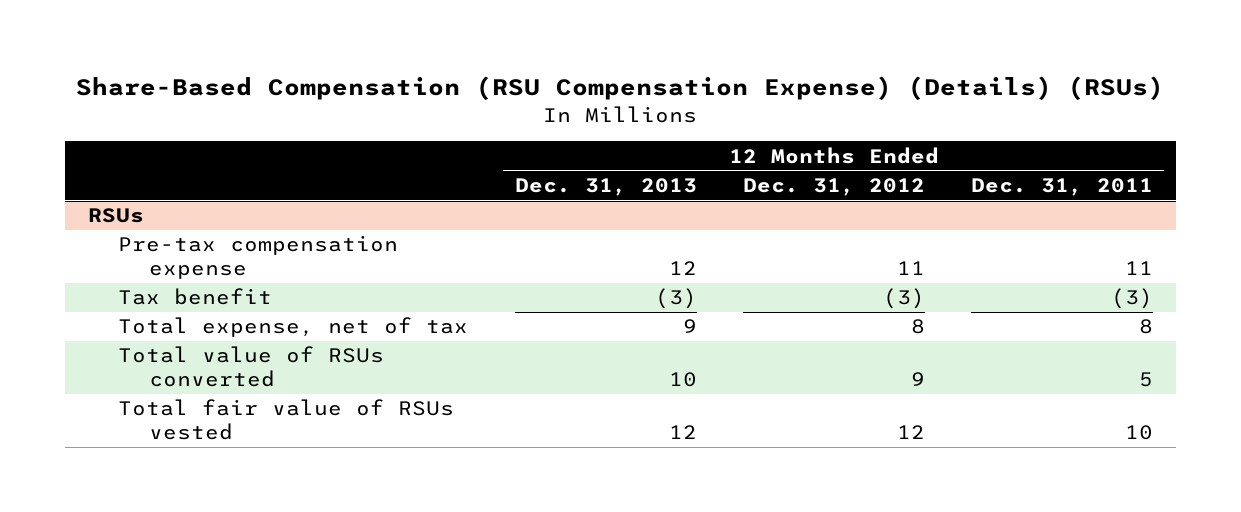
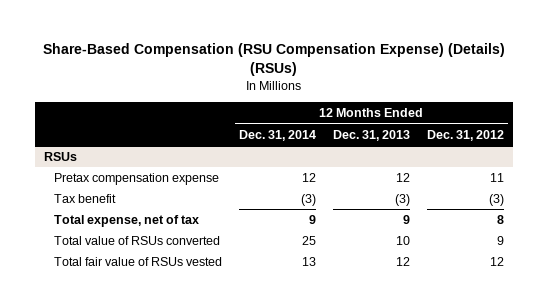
- | 12 Months Ended Dec. 31, 2013 | 12 Months Ended Dec. 31, 2012 | 12 Months Ended Dec. 31, 2011
+ | 12 Months Ended Dec. 31, 2014 | 12 Months Ended Dec. 31, 2013 | 12 Months Ended Dec. 31, 2012
@ RSUs
- Pre-tax compensation expense | 12 | 11 | 11
+ Pretax compensation expense | 12 | 12 | 11

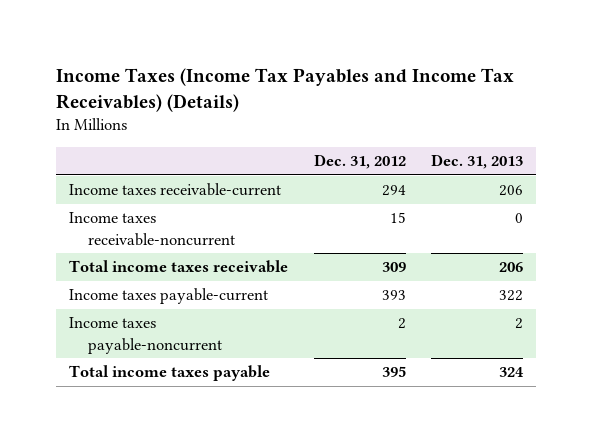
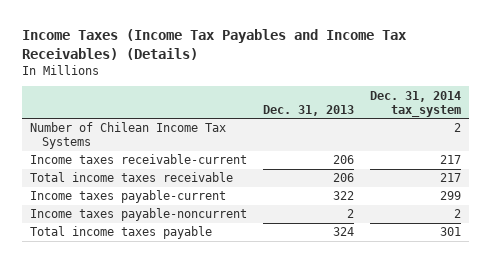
- | Dec. 31, 2012 | Dec. 31, 2013
+ | Dec. 31, 2013 | Dec. 31, 2014 tax_system
+ Number of Chilean Income Tax Systems | | 2
- Income taxes receivable-noncurrent | 15 | 0

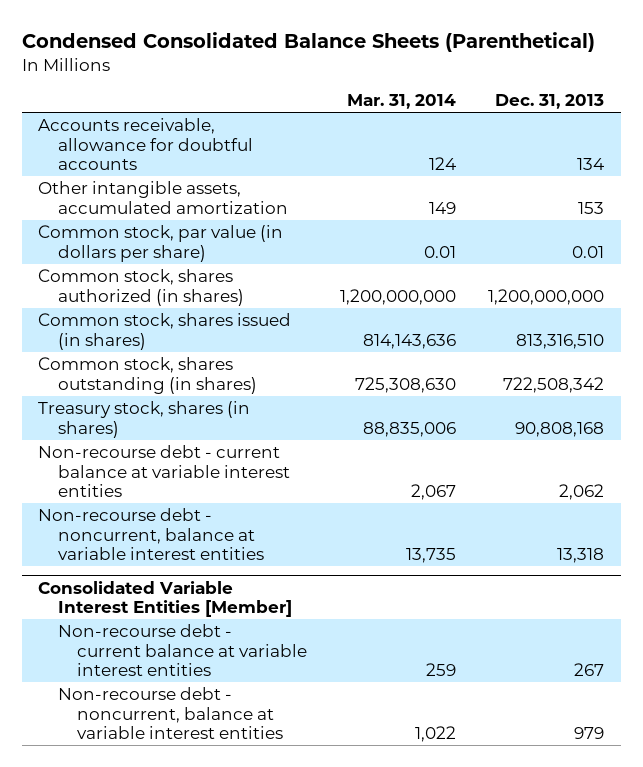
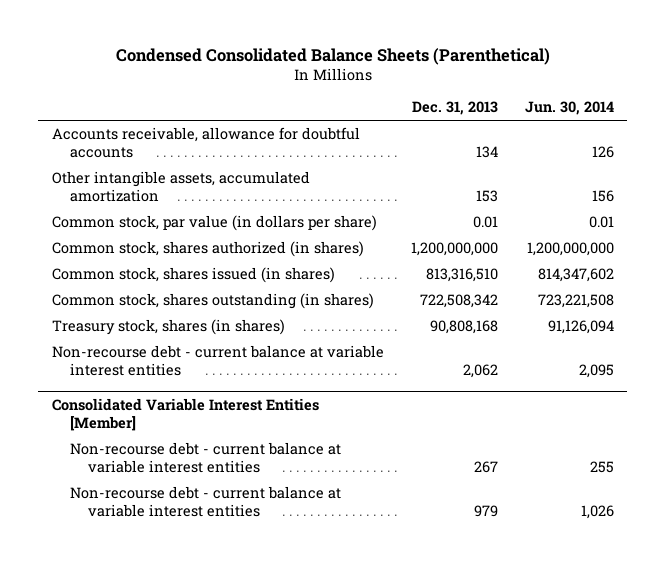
- | Mar. 31, 2014 | Dec. 31, 2013
+ | Dec. 31, 2013 | Jun. 30, 2014
- Non-recourse debt - noncurrent, balance at variable interest entities | 13,735 | 13,318
@ Consolidated Variable Interest Entities [Member]
- Non-recourse debt - noncurrent, balance at variable interest entities | 1,022 | 979
+ Non-recourse debt - current balance at variable interest entities | 979 | 1,026

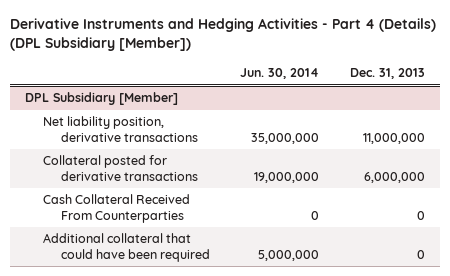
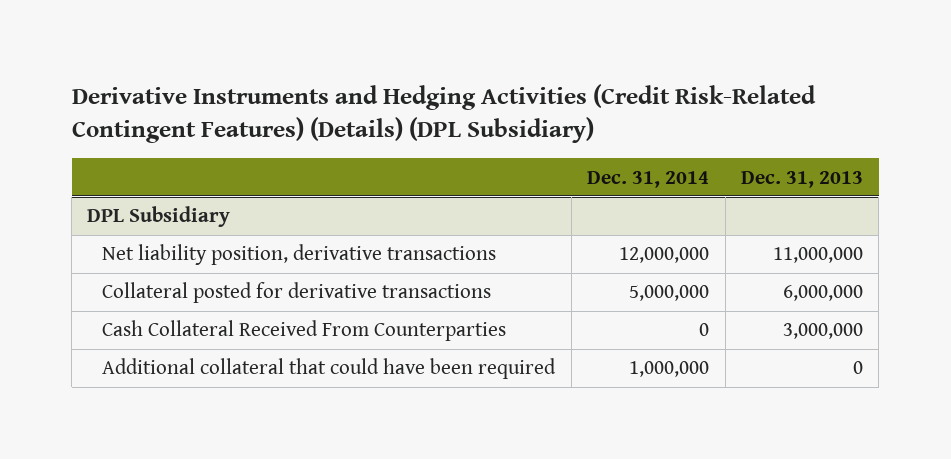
- Derivative Instruments and Hedging Activities - Part 4 (Details) (DPL Subsidiary [Member])
+ Derivative Instruments and Hedging Activities (Credit Risk-Related Contingent Features) (Details) (DPL Subsidiary)
- | Jun. 30, 2014 | Dec. 31, 2013
+ | Dec. 31, 2014 | Dec. 31, 2013
- DPL Subsidiary [Member]
+ DPL Subsidiary
- Cash Collateral Received From Counterparties | 0 | 0
+ Cash Collateral Received From Counterparties | 0 | 3,000,000

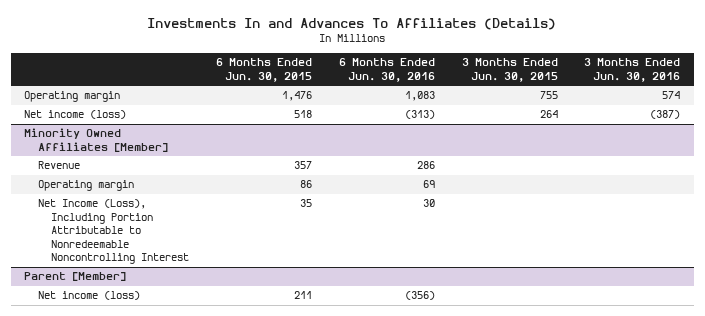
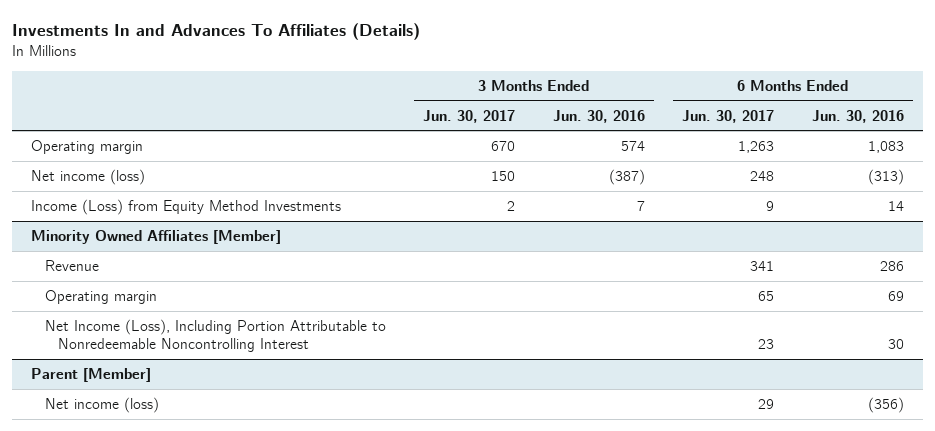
- | 6 Months Ended Jun. 30, 2015 | 6 Months Ended Jun. 30, 2016 | 3 Months Ended Jun. 30, 2015 | 3 Months Ended Jun. 30, 2016
+ | 3 Months Ended Jun. 30, 2017 | 3 Months Ended Jun. 30, 2016 | 6 Months Ended Jun. 30, 2017 | 6 Months Ended Jun. 30, 2016
+ Income (Loss) from Equity Method Investments | 2 | 7 | 9 | 14

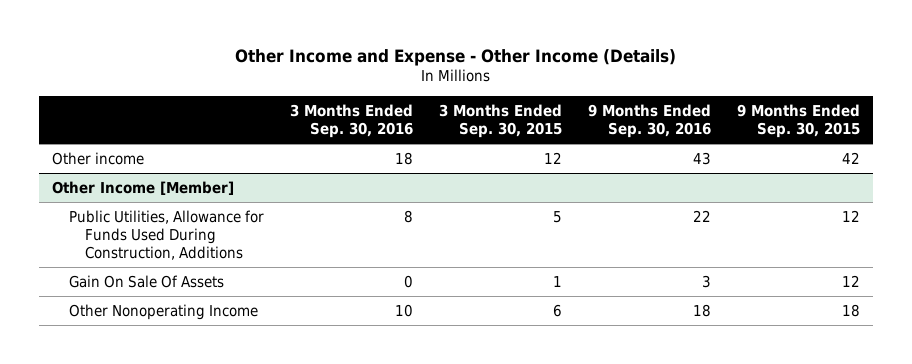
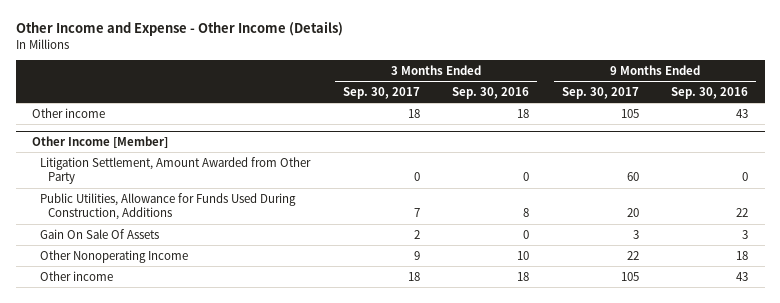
- | 3 Months Ended Sep. 30, 2016 | 3 Months Ended Sep. 30, 2015 | 9 Months Ended Sep. 30, 2016 | 9 Months Ended Sep. 30, 2015
+ | 3 Months Ended Sep. 30, 2017 | 3 Months Ended Sep. 30, 2016 | 9 Months Ended Sep. 30, 2017 | 9 Months Ended Sep. 30, 2016
@ Other Income [Member]
+ Litigation Settlement, Amount Awarded from Other Party | 0 | 0 | 60 | 0
+ Other income | 18 | 18 | 105 | 43

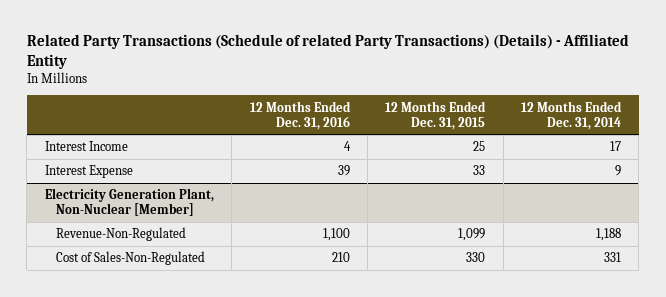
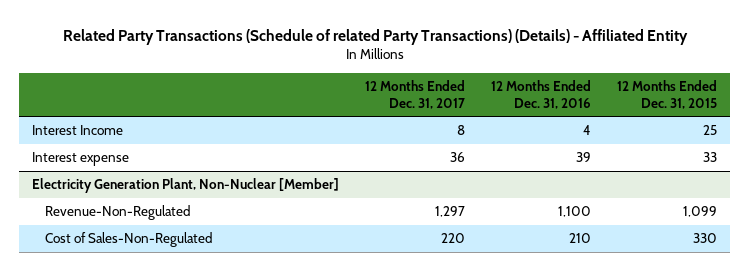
- | 12 Months Ended Dec. 31, 2016 | 12 Months Ended Dec. 31, 2015 | 12 Months Ended Dec. 31, 2014
+ | 12 Months Ended Dec. 31, 2017 | 12 Months Ended Dec. 31, 2016 | 12 Months Ended Dec. 31, 2015
- Interest Expense | 39 | 33 | 9
+ Interest expense | 36 | 39 | 33

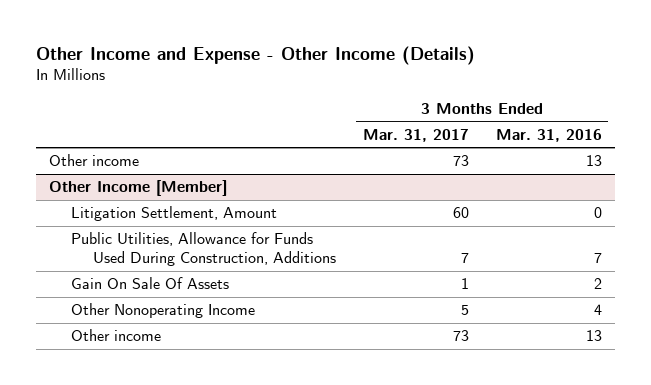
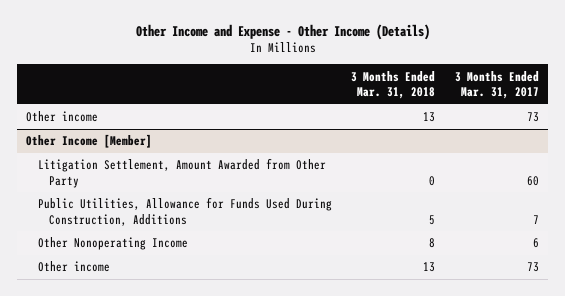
- | 3 Months Ended Mar. 31, 2017 | 3 Months Ended Mar. 31, 2016
+ | 3 Months Ended Mar. 31, 2018 | 3 Months Ended Mar. 31, 2017
@ Other Income [Member]
- Litigation Settlement, Amount | 60 | 0
+ Litigation Settlement, Amount Awarded from Other Party | 0 | 60
- Gain On Sale Of Assets | 1 | 2
- Other Nonoperating Income | 5 | 4
+ Other Nonoperating Income | 8 | 6

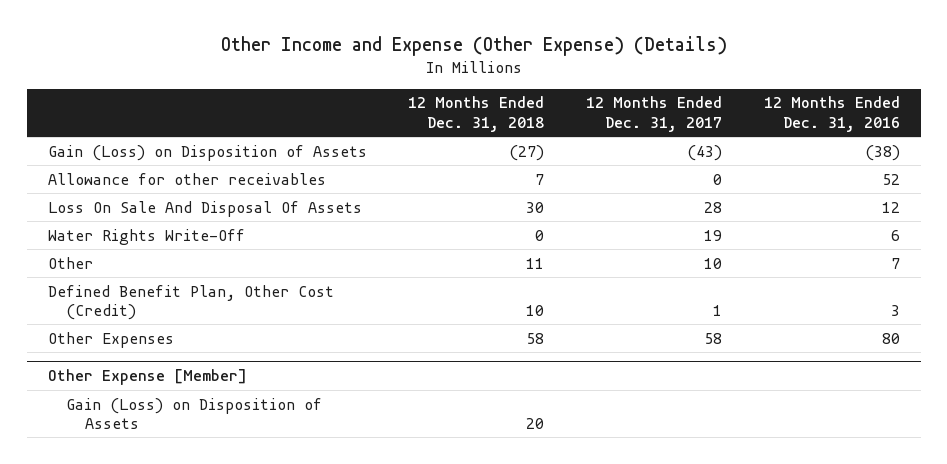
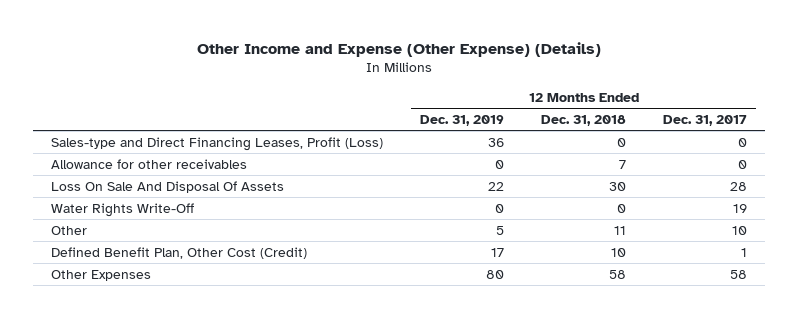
- | 12 Months Ended Dec. 31, 2018 | 12 Months Ended Dec. 31, 2017 | 12 Months Ended Dec. 31, 2016
+ | 12 Months Ended Dec. 31, 2019 | 12 Months Ended Dec. 31, 2018 | 12 Months Ended Dec. 31, 2017
- Gain (Loss) on Disposition of Assets | (27) | (43) | (38)
+ Sales-type and Direct Financing Leases, Profit (Loss) | 36 | 0 | 0
- Other Expense [Member]
- Gain (Loss) on Disposition of Assets | 20 | |

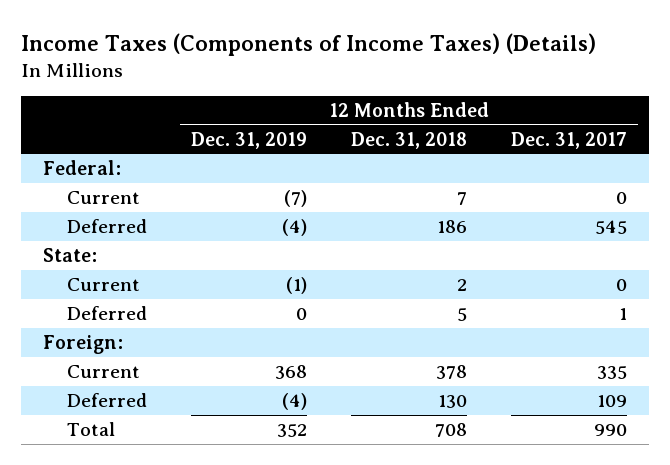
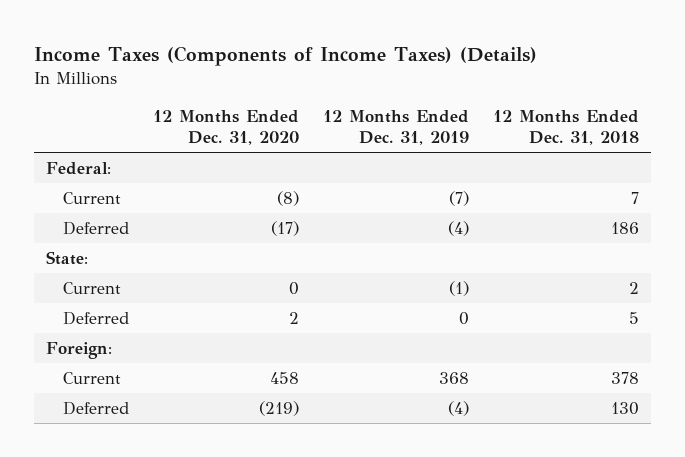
- | 12 Months Ended Dec. 31, 2019 | 12 Months Ended Dec. 31, 2018 | 12 Months Ended Dec. 31, 2017
+ | 12 Months Ended Dec. 31, 2020 | 12 Months Ended Dec. 31, 2019 | 12 Months Ended Dec. 31, 2018
- Total | 352 | 708 | 990

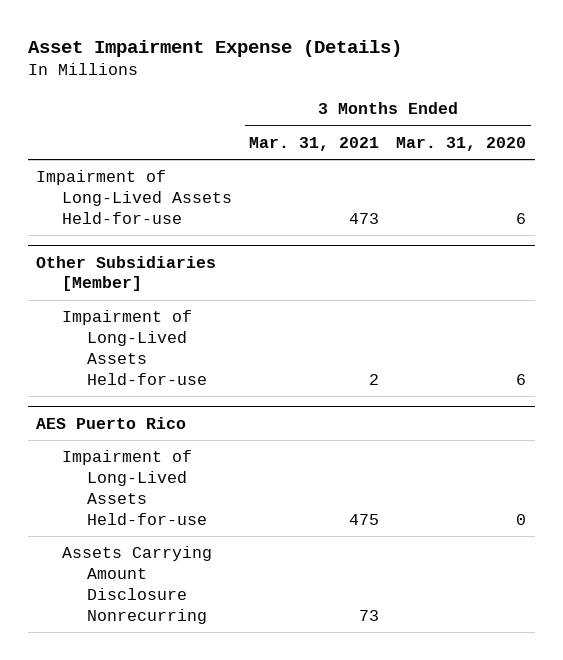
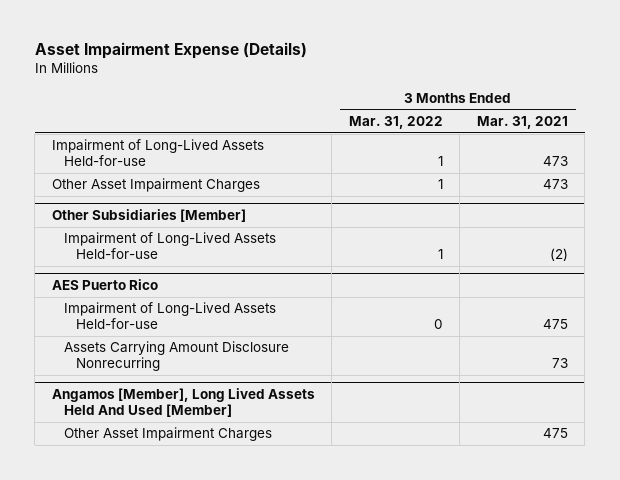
- | 3 Months Ended Mar. 31, 2021 | 3 Months Ended Mar. 31, 2020
+ | 3 Months Ended Mar. 31, 2022 | 3 Months Ended Mar. 31, 2021
+ Other Asset Impairment Charges | 1 | 473
@ Other Subsidiaries [Member]
- Impairment of Long-Lived Assets Held-for-use | 2 | 6
+ Impairment of Long-Lived Assets Held-for-use | 1 | (2)
+ Angamos [Member], Long Lived Assets Held And Used [Member]
+ Other Asset Impairment Charges | | 475

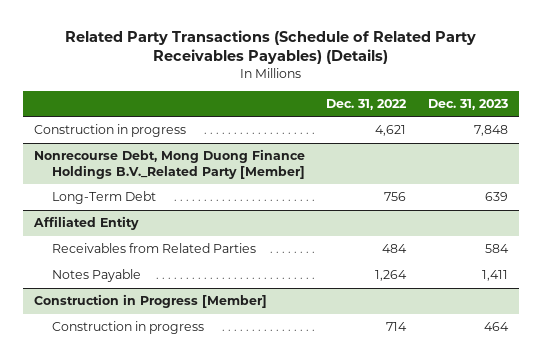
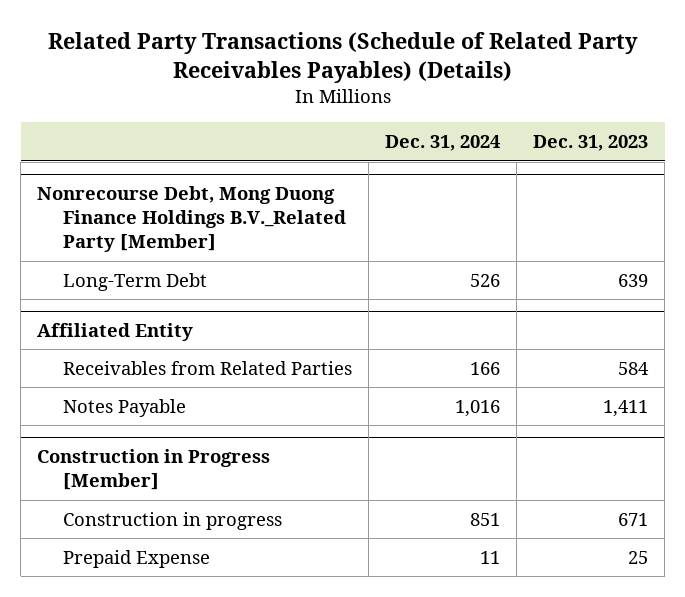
- | Dec. 31, 2022 | Dec. 31, 2023
+ | Dec. 31, 2024 | Dec. 31, 2023
- Construction in progress | 4,621 | 7,848
@ Construction in Progress [Member]
- Construction in progress | 714 | 464
+ Construction in progress | 851 | 671
+ Prepaid Expense | 11 | 25

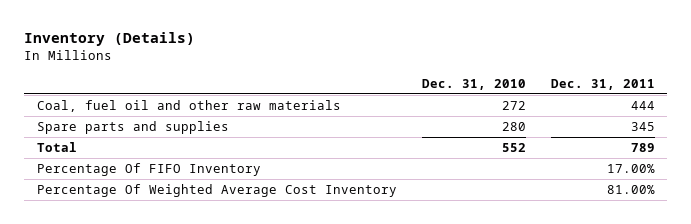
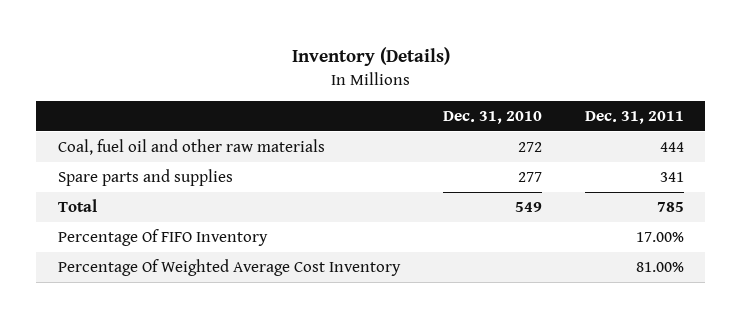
- Spare parts and supplies | 280 | 345
- Total | 552 | 789
+ Spare parts and supplies | 277 | 341
+ Total | 549 | 785

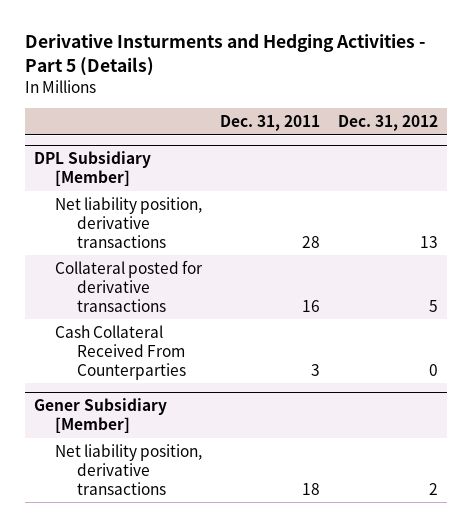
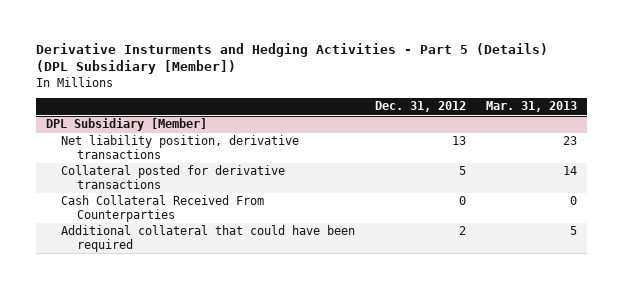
- Derivative Insturments and Hedging Activities - Part 5 (Details)
+ Derivative Insturments and Hedging Activities - Part 5 (Details) (DPL Subsidiary [Member])
- | Dec. 31, 2011 | Dec. 31, 2012
+ | Dec. 31, 2012 | Mar. 31, 2013
- Gener Subsidiary [Member]
- Net liability position, derivative transactions | 18 | 2
@ DPL Subsidiary [Member]
+ Additional collateral that could have been required | 2 | 5

